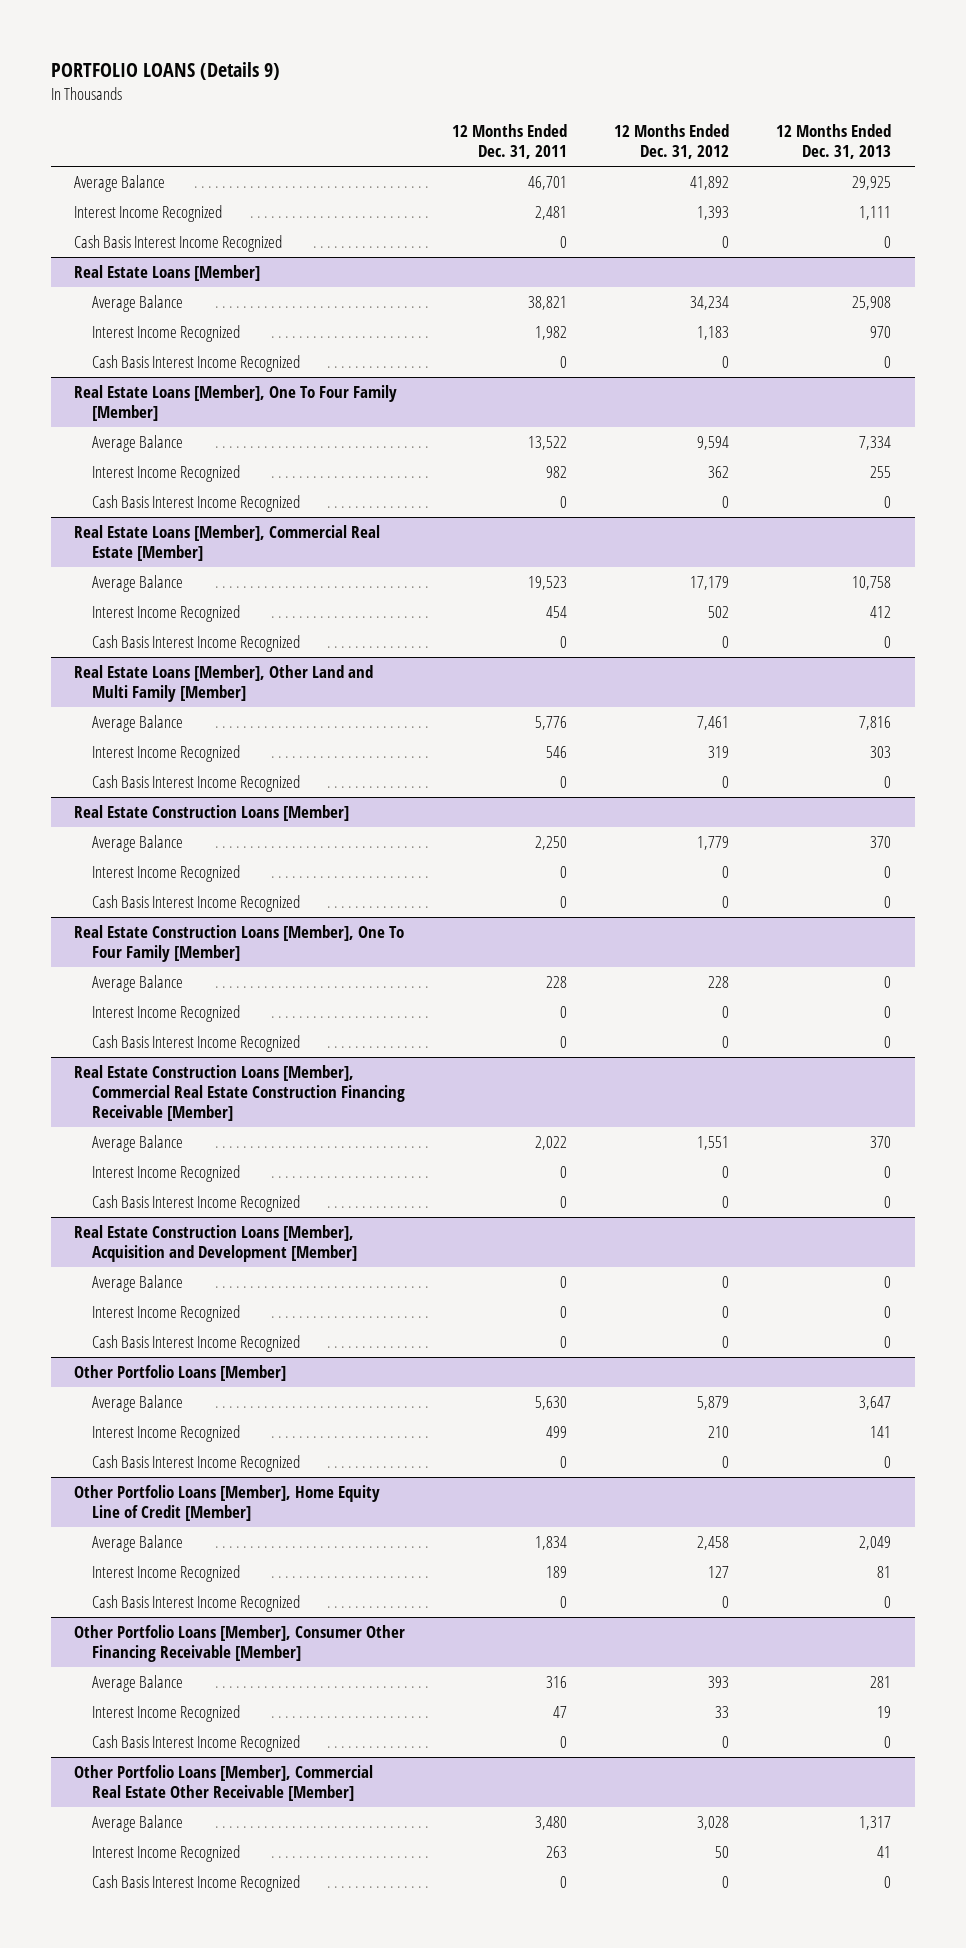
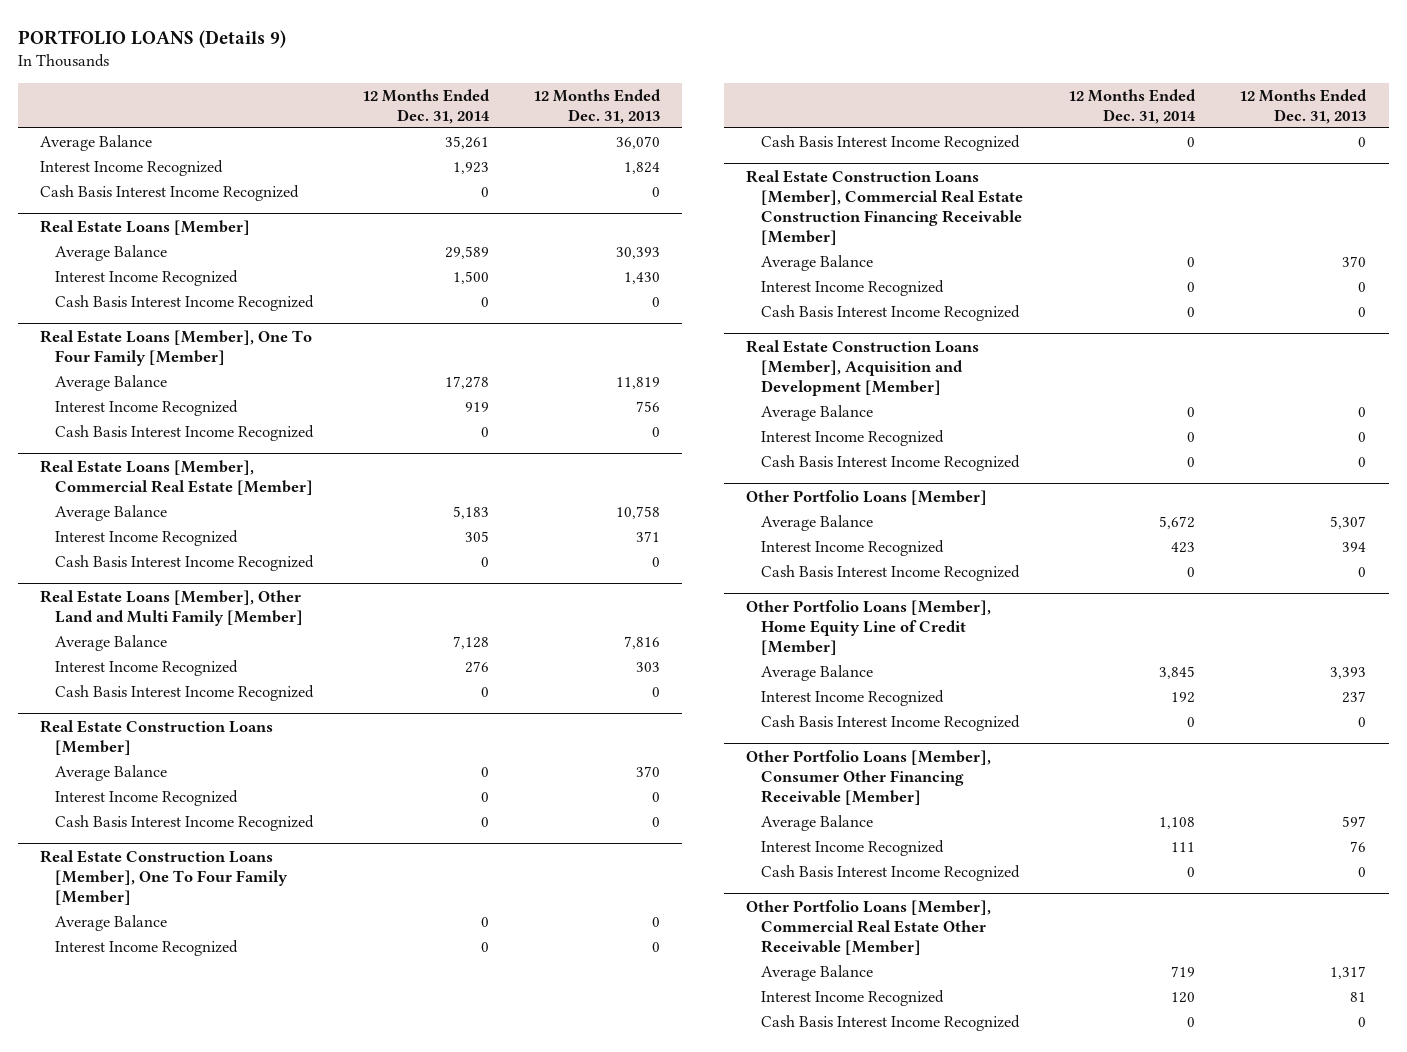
- | 12 Months Ended Dec. 31, 2011 | 12 Months Ended Dec. 31, 2012 | 12 Months Ended Dec. 31, 2013
+ | 12 Months Ended Dec. 31, 2014 | 12 Months Ended Dec. 31, 2013
- Average Balance | 46,701 | 41,892 | 29,925
- Interest Income Recognized | 2,481 | 1,393 | 1,111
+ Average Balance | 35,261 | 36,070
+ Interest Income Recognized | 1,923 | 1,824
@ Real Estate Loans [Member]
- Average Balance | 38,821 | 34,234 | 25,908
- Interest Income Recognized | 1,982 | 1,183 | 970
+ Average Balance | 29,589 | 30,393
+ Interest Income Recognized | 1,500 | 1,430
@ Real Estate Loans [Member], One To Four Family [Member]
- Average Balance | 13,522 | 9,594 | 7,334
- Interest Income Recognized | 982 | 362 | 255
+ Average Balance | 17,278 | 11,819
+ Interest Income Recognized | 919 | 756
@ Real Estate Loans [Member], Commercial Real Estate [Member]
- Interest Income Recognized | 454 | 502 | 412
+ Interest Income Recognized | 305 | 371
@ Other Portfolio Loans [Member]
- Average Balance | 5,630 | 5,879 | 3,647
- Interest Income Recognized | 499 | 210 | 141
+ Average Balance | 5,672 | 5,307
+ Interest Income Recognized | 423 | 394
@ Other Portfolio Loans [Member], Home Equity Line of Credit [Member]
- Average Balance | 1,834 | 2,458 | 2,049
- Interest Income Recognized | 189 | 127 | 81
+ Average Balance | 3,845 | 3,393
+ Interest Income Recognized | 192 | 237
@ Other Portfolio Loans [Member], Consumer Other Financing Receivable [Member]
- Average Balance | 316 | 393 | 281
- Interest Income Recognized | 47 | 33 | 19
+ Average Balance | 1,108 | 597
+ Interest Income Recognized | 111 | 76
@ Other Portfolio Loans [Member], Commercial Real Estate Other Receivable [Member]
- Interest Income Recognized | 263 | 50 | 41
+ Interest Income Recognized | 120 | 81

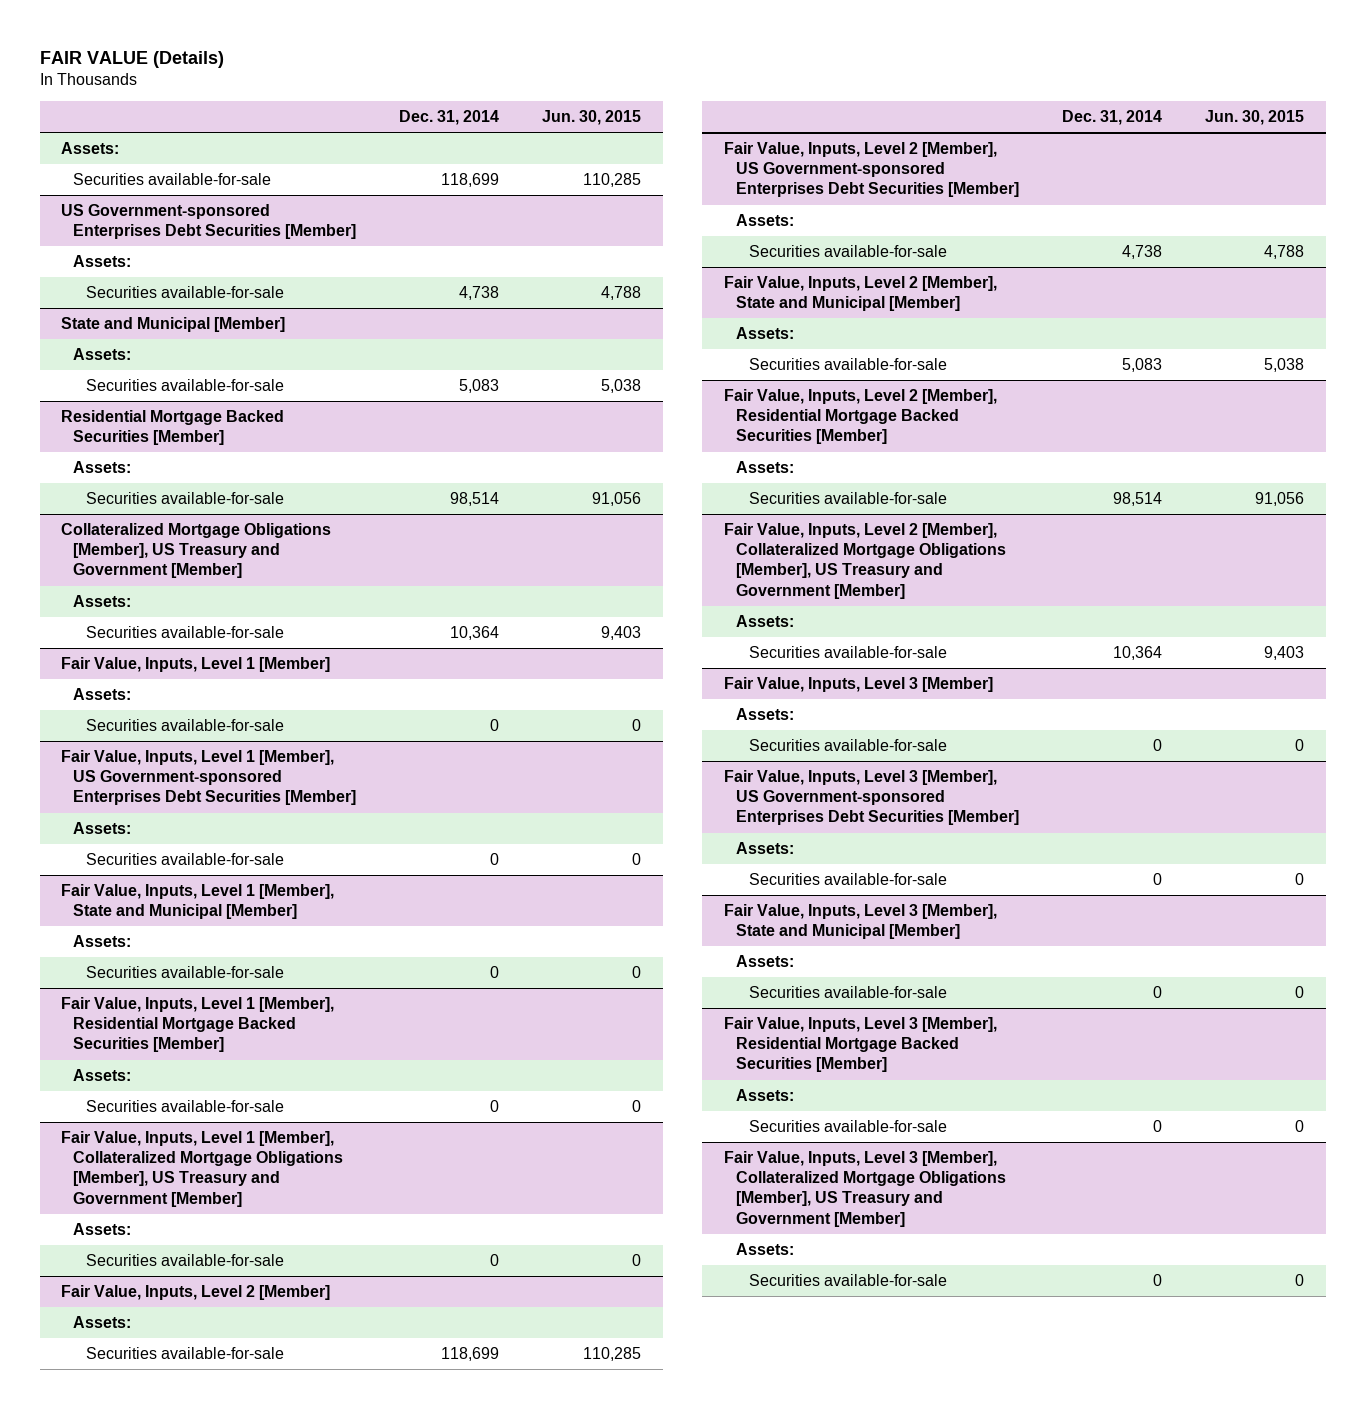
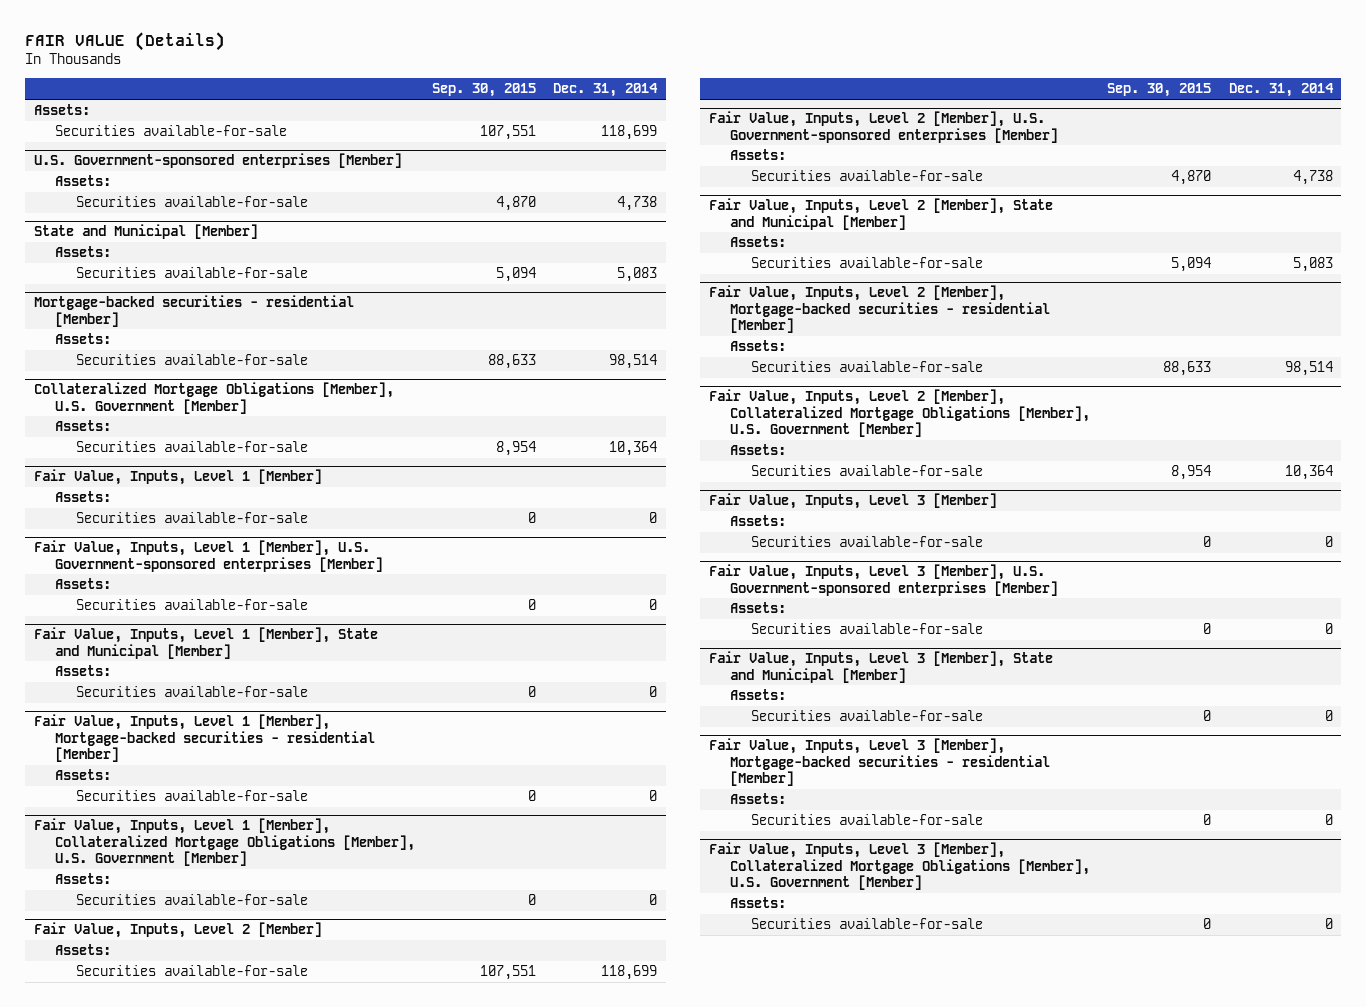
- | Dec. 31, 2014 | Jun. 30, 2015
+ | Sep. 30, 2015 | Dec. 31, 2014
- US Government-sponsored Enterprises Debt Securities [Member]
+ U.S. Government-sponsored enterprises [Member]
- Residential Mortgage Backed Securities [Member]
+ Mortgage-backed securities - residential [Member]
- Collateralized Mortgage Obligations [Member], US Treasury and Government [Member]
+ Collateralized Mortgage Obligations [Member], U.S. Government [Member]
- Fair Value, Inputs, Level 1 [Member], US Government-sponsored Enterprises Debt Securities [Member]
+ Fair Value, Inputs, Level 1 [Member], U.S. Government-sponsored enterprises [Member]
- Fair Value, Inputs, Level 1 [Member], Residential Mortgage Backed Securities [Member]
+ Fair Value, Inputs, Level 1 [Member], Mortgage-backed securities - residential [Member]
- Fair Value, Inputs, Level 1 [Member], Collateralized Mortgage Obligations [Member], US Treasury and Government [Member]
+ Fair Value, Inputs, Level 1 [Member], Collateralized Mortgage Obligations [Member], U.S. Government [Member]
- Fair Value, Inputs, Level 2 [Member], US Government-sponsored Enterprises Debt Securities [Member]
+ Fair Value, Inputs, Level 2 [Member], U.S. Government-sponsored enterprises [Member]
- Fair Value, Inputs, Level 2 [Member], Residential Mortgage Backed Securities [Member]
+ Fair Value, Inputs, Level 2 [Member], Mortgage-backed securities - residential [Member]
- Fair Value, Inputs, Level 2 [Member], Collateralized Mortgage Obligations [Member], US Treasury and Government [Member]
+ Fair Value, Inputs, Level 2 [Member], Collateralized Mortgage Obligations [Member], U.S. Government [Member]
- Fair Value, Inputs, Level 3 [Member], US Government-sponsored Enterprises Debt Securities [Member]
+ Fair Value, Inputs, Level 3 [Member], U.S. Government-sponsored enterprises [Member]
- Fair Value, Inputs, Level 3 [Member], Residential Mortgage Backed Securities [Member]
+ Fair Value, Inputs, Level 3 [Member], Mortgage-backed securities - residential [Member]
- Fair Value, Inputs, Level 3 [Member], Collateralized Mortgage Obligations [Member], US Treasury and Government [Member]
+ Fair Value, Inputs, Level 3 [Member], Collateralized Mortgage Obligations [Member], U.S. Government [Member]

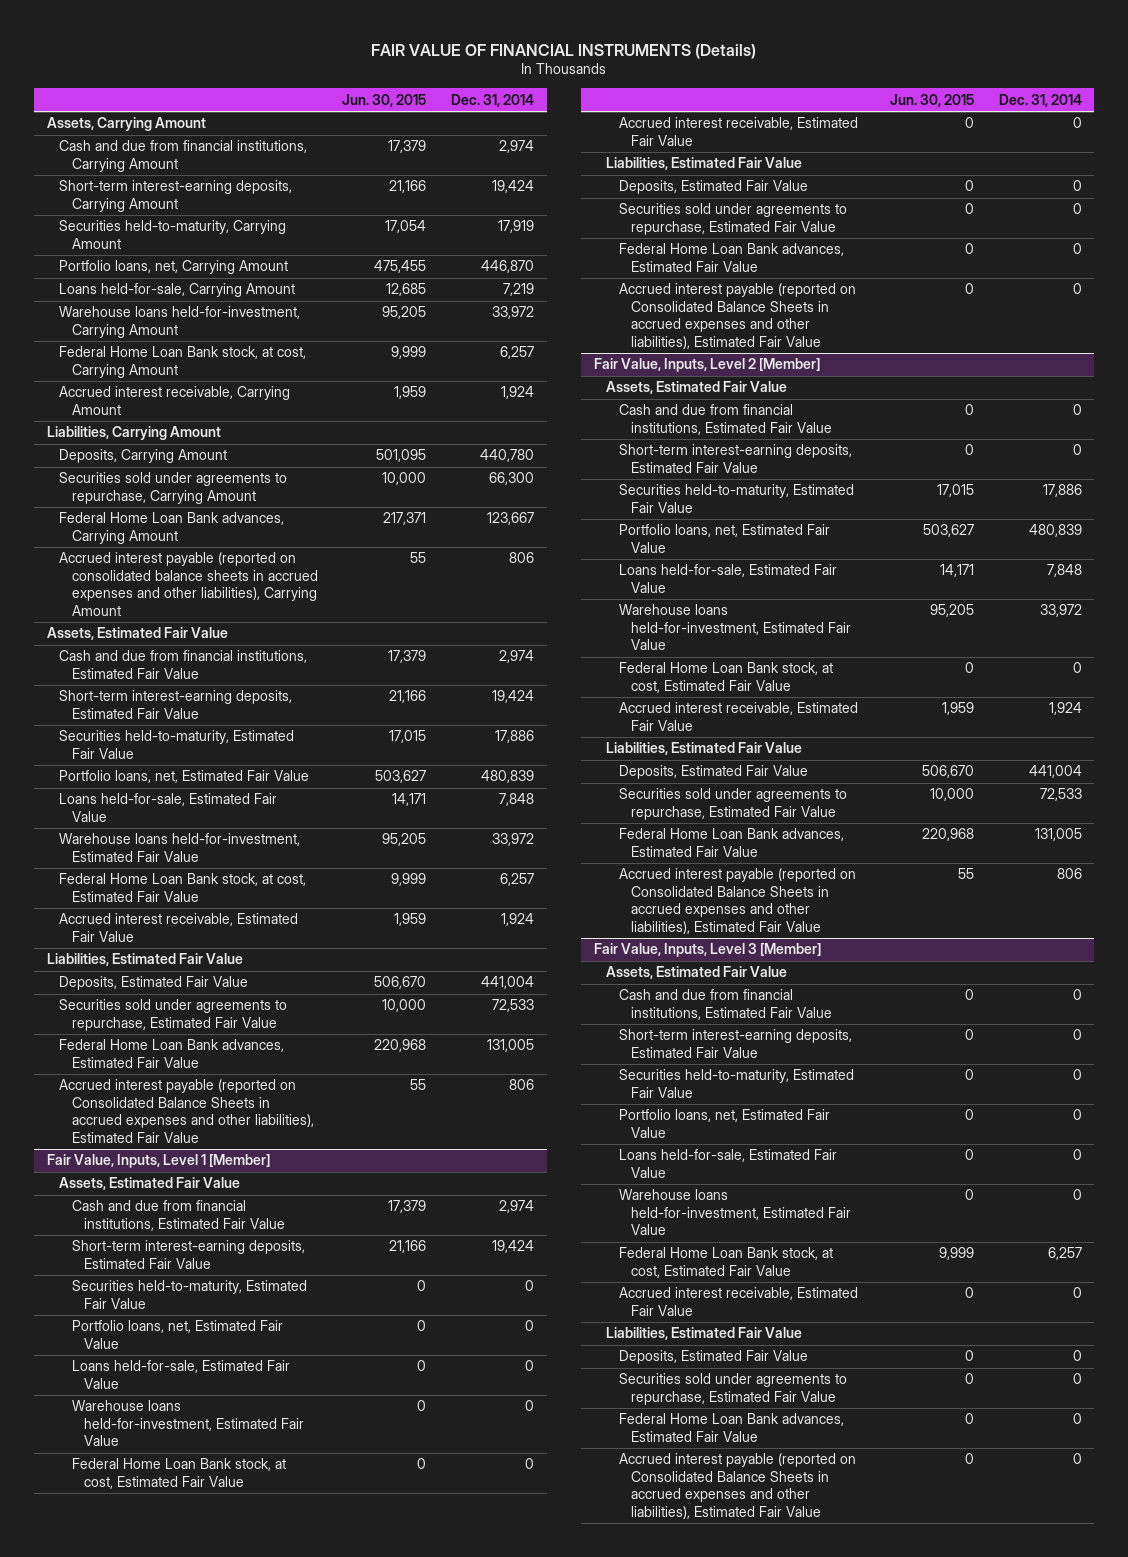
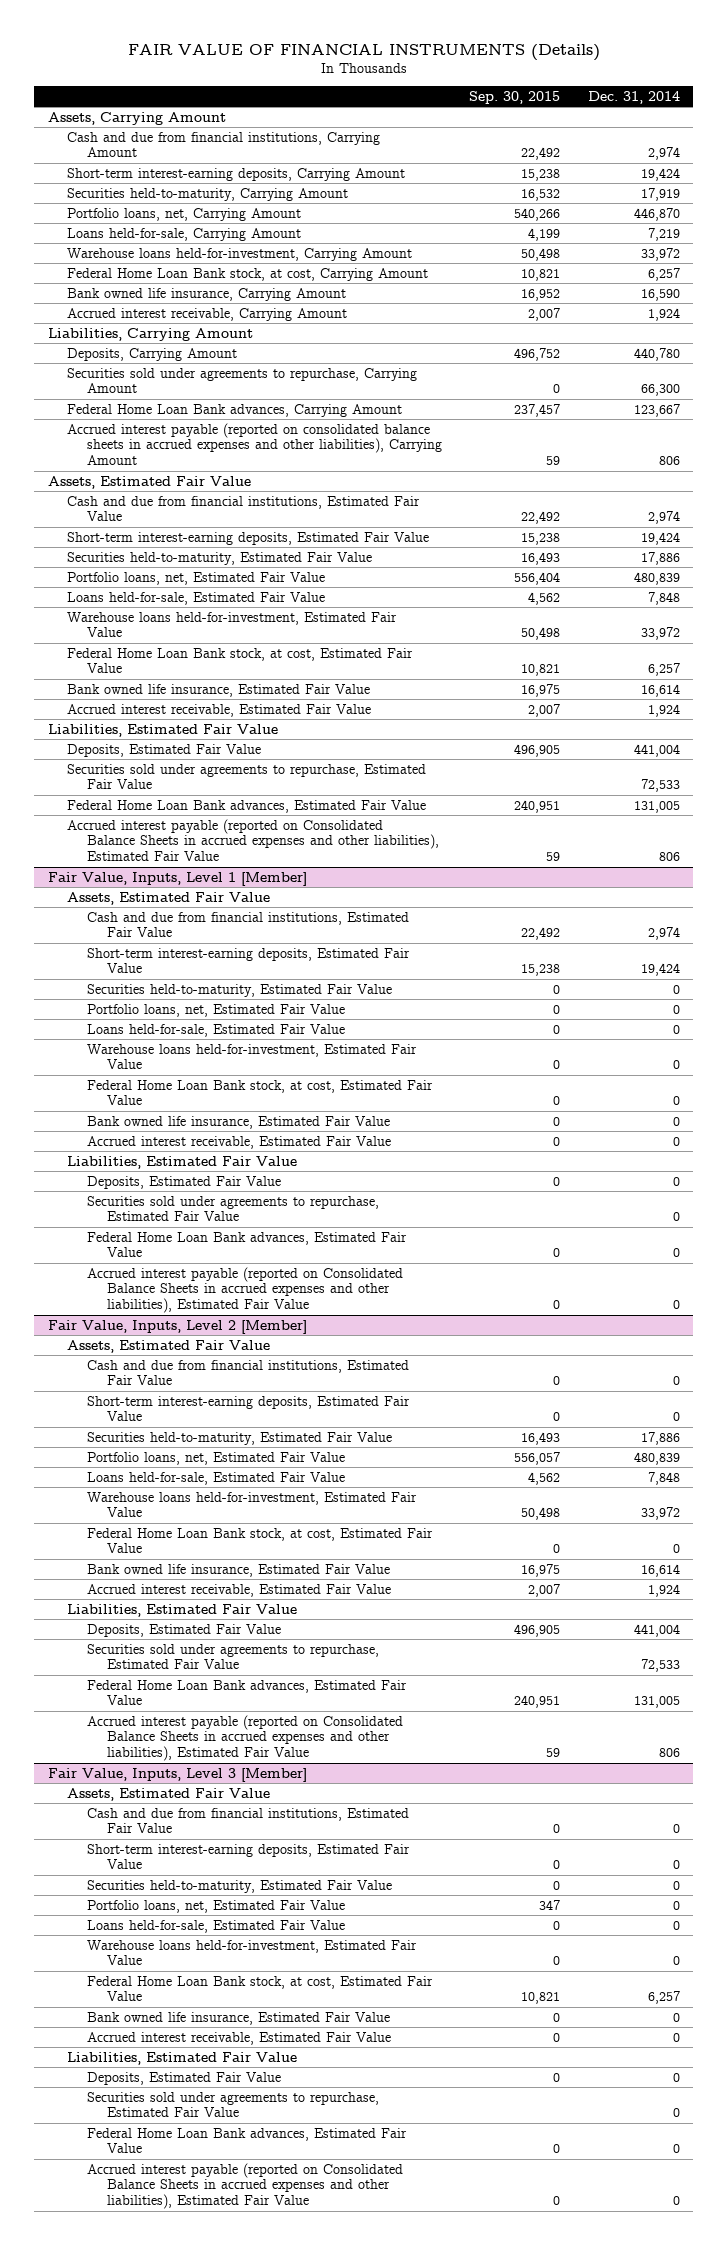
- | Jun. 30, 2015 | Dec. 31, 2014
+ | Sep. 30, 2015 | Dec. 31, 2014
+ Bank owned life insurance, Carrying Amount | 16,952 | 16,590
+ Bank owned life insurance, Estimated Fair Value | 16,975 | 16,614
@ Fair Value, Inputs, Level 1 [Member]
+ Bank owned life insurance, Estimated Fair Value | 0 | 0
@ Fair Value, Inputs, Level 2 [Member]
+ Bank owned life insurance, Estimated Fair Value | 16,975 | 16,614
@ Fair Value, Inputs, Level 3 [Member]
+ Bank owned life insurance, Estimated Fair Value | 0 | 0

